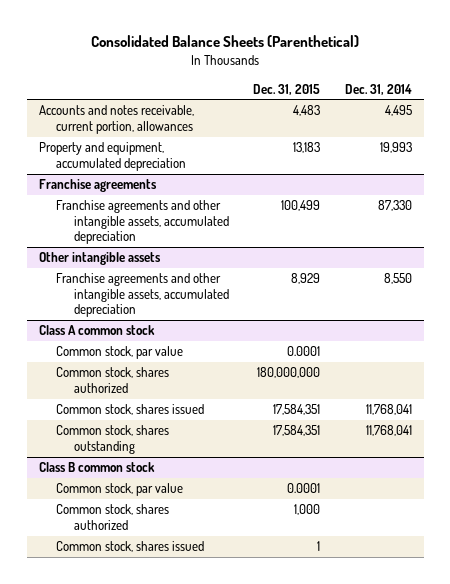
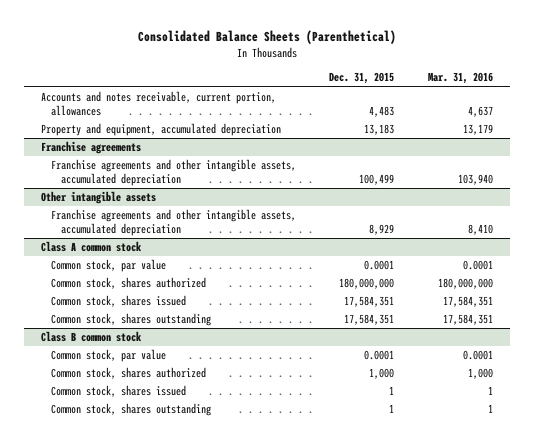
- | Dec. 31, 2015 | Dec. 31, 2014
+ | Dec. 31, 2015 | Mar. 31, 2016
@ Class B common stock
+ Common stock, shares outstanding | 1 | 1

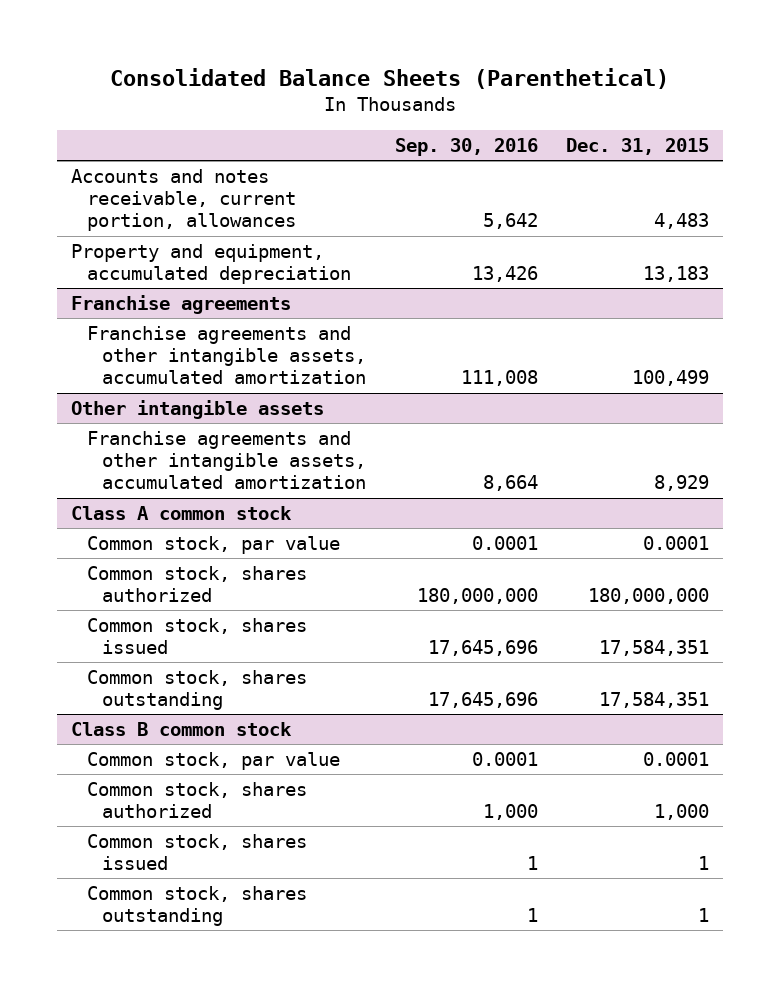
- | Dec. 31, 2015 | Mar. 31, 2016
+ | Sep. 30, 2016 | Dec. 31, 2015
@ Franchise agreements
- Franchise agreements and other intangible assets, accumulated depreciation | 100,499 | 103,940
+ Franchise agreements and other intangible assets, accumulated amortization | 111,008 | 100,499
@ Other intangible assets
- Franchise agreements and other intangible assets, accumulated depreciation | 8,929 | 8,410
+ Franchise agreements and other intangible assets, accumulated amortization | 8,664 | 8,929

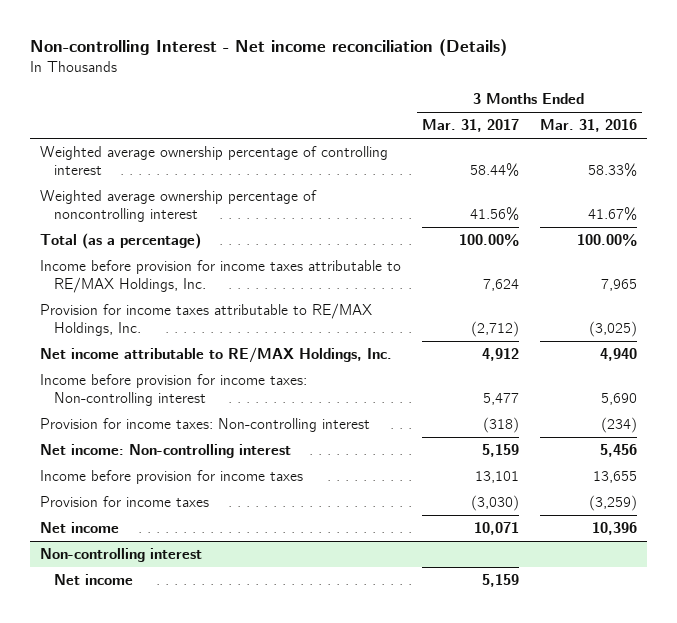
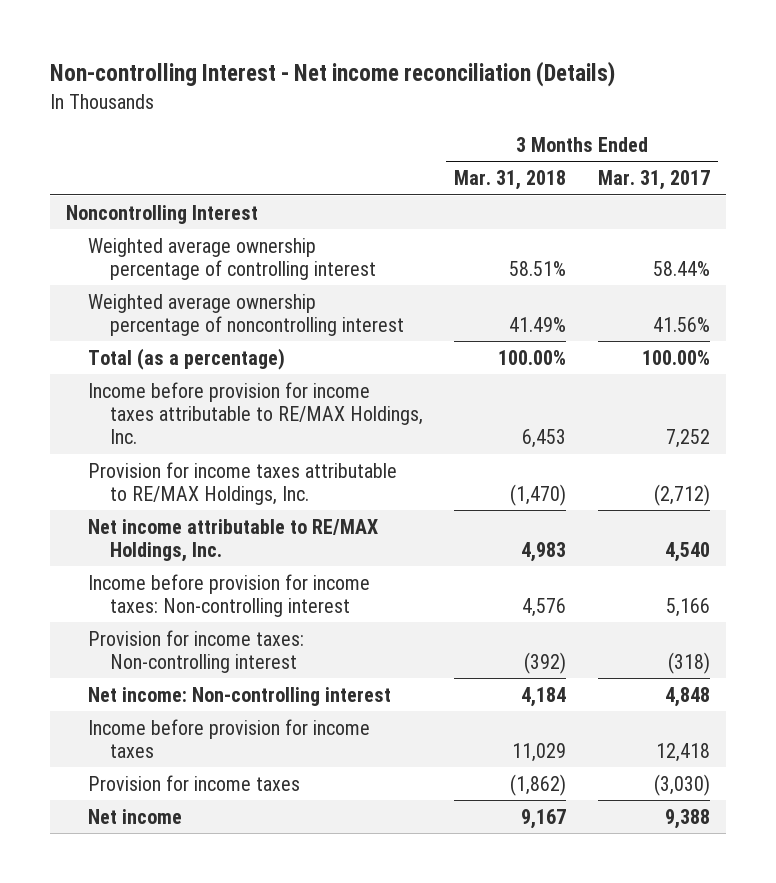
- | 3 Months Ended Mar. 31, 2017 | 3 Months Ended Mar. 31, 2016
+ | 3 Months Ended Mar. 31, 2018 | 3 Months Ended Mar. 31, 2017
+ Noncontrolling Interest
- Income before provision for income taxes attributable to RE/MAX Holdings, Inc. | 7,624 | 7,965
+ Income before provision for income taxes attributable to RE/MAX Holdings, Inc. | 6,453 | 7,252
- Net income attributable to RE/MAX Holdings, Inc. | 4,912 | 4,940
- Income before provision for income taxes: Non-controlling interest | 5,477 | 5,690
+ Net income attributable to RE/MAX Holdings, Inc. | 4,983 | 4,540
+ Income before provision for income taxes: Non-controlling interest | 4,576 | 5,166
- Net income: Non-controlling interest | 5,159 | 5,456
- Income before provision for income taxes | 13,101 | 13,655
+ Net income: Non-controlling interest | 4,184 | 4,848
+ Income before provision for income taxes | 11,029 | 12,418
- Net income | 10,071 | 10,396
- Non-controlling interest
- Net income | 5,159 |
+ Net income | 9,167 | 9,388

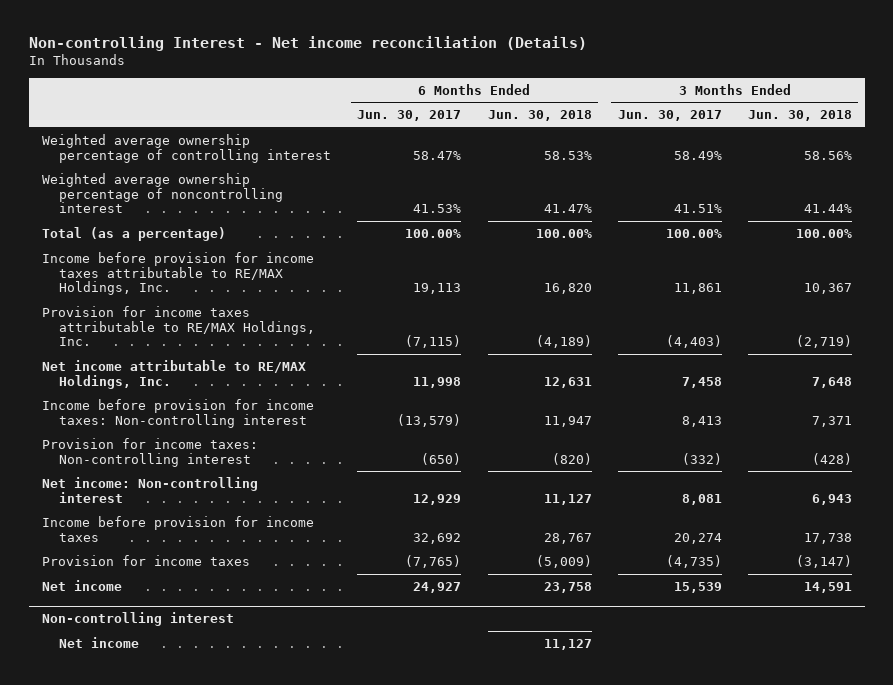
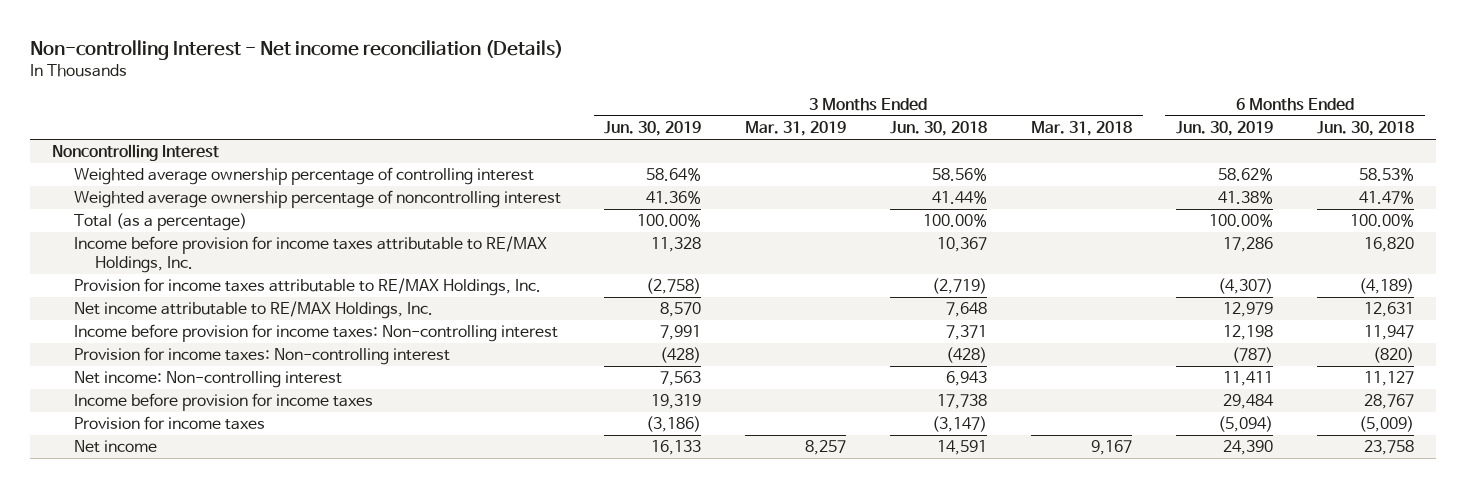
- | 6 Months Ended Jun. 30, 2017 | 6 Months Ended Jun. 30, 2018 | 3 Months Ended Jun. 30, 2017 | 3 Months Ended Jun. 30, 2018
+ | 3 Months Ended Jun. 30, 2019 | 3 Months Ended Mar. 31, 2019 | 3 Months Ended Jun. 30, 2018 | 3 Months Ended Mar. 31, 2018 | 6 Months Ended Jun. 30, 2019 | 6 Months Ended Jun. 30, 2018
+ Noncontrolling Interest
- Non-controlling interest
- Net income | | 11,127 | |

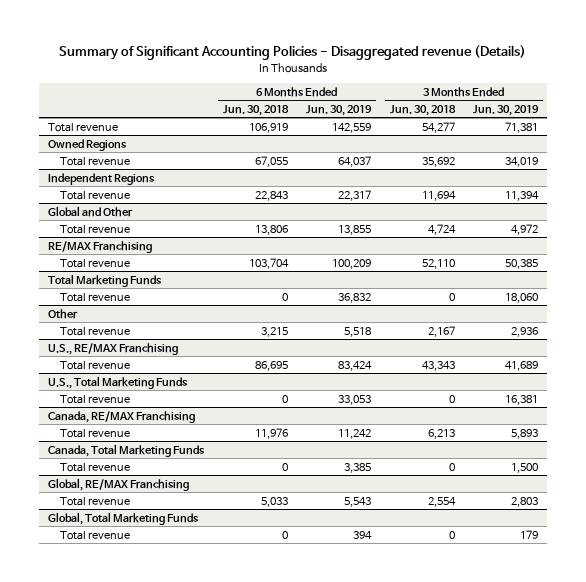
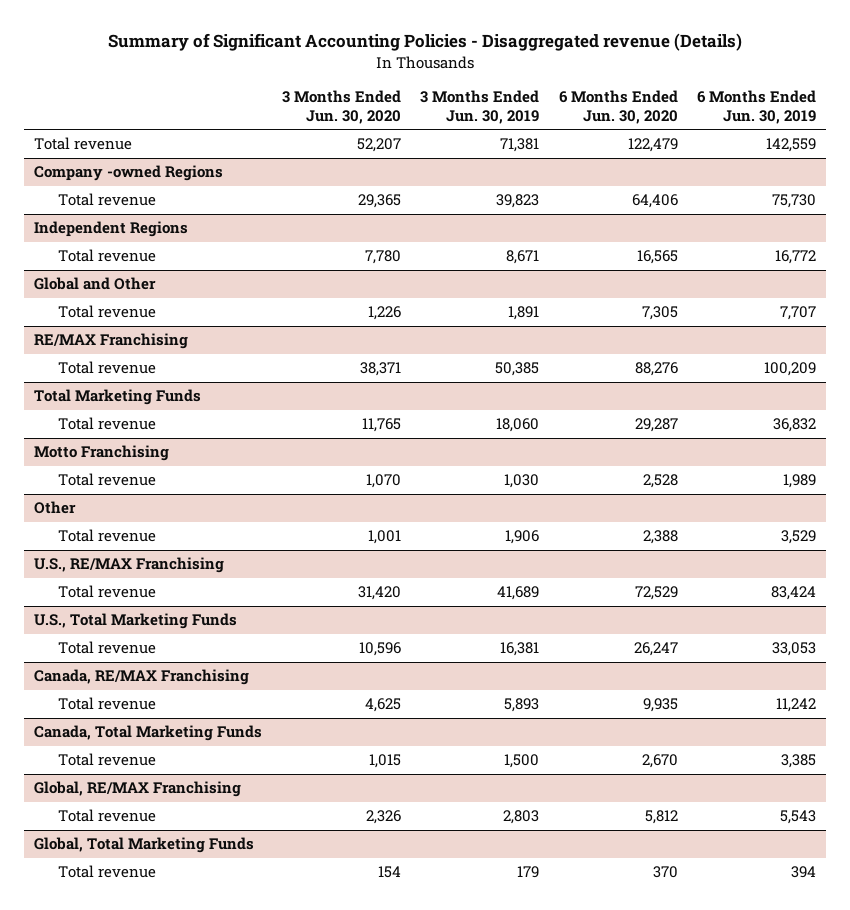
- | 6 Months Ended Jun. 30, 2018 | 6 Months Ended Jun. 30, 2019 | 3 Months Ended Jun. 30, 2018 | 3 Months Ended Jun. 30, 2019
+ | 3 Months Ended Jun. 30, 2020 | 3 Months Ended Jun. 30, 2019 | 6 Months Ended Jun. 30, 2020 | 6 Months Ended Jun. 30, 2019
- Owned Regions
- Total revenue | 67,055 | 64,037 | 35,692 | 34,019
+ Company -owned Regions
+ Total revenue | 29,365 | 39,823 | 64,406 | 75,730
@ Independent Regions
- Total revenue | 22,843 | 22,317 | 11,694 | 11,394
+ Total revenue | 7,780 | 8,671 | 16,565 | 16,772
@ Global and Other
- Total revenue | 13,806 | 13,855 | 4,724 | 4,972
+ Total revenue | 1,226 | 1,891 | 7,305 | 7,707
+ Motto Franchising
+ Total revenue | 1,070 | 1,030 | 2,528 | 1,989
@ Other
- Total revenue | 3,215 | 5,518 | 2,167 | 2,936
+ Total revenue | 1,001 | 1,906 | 2,388 | 3,529

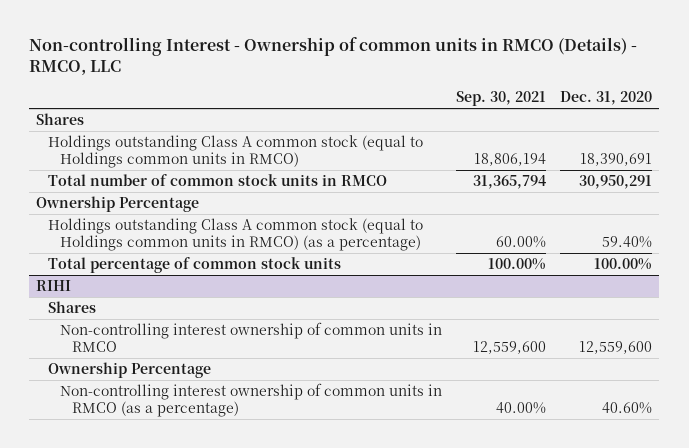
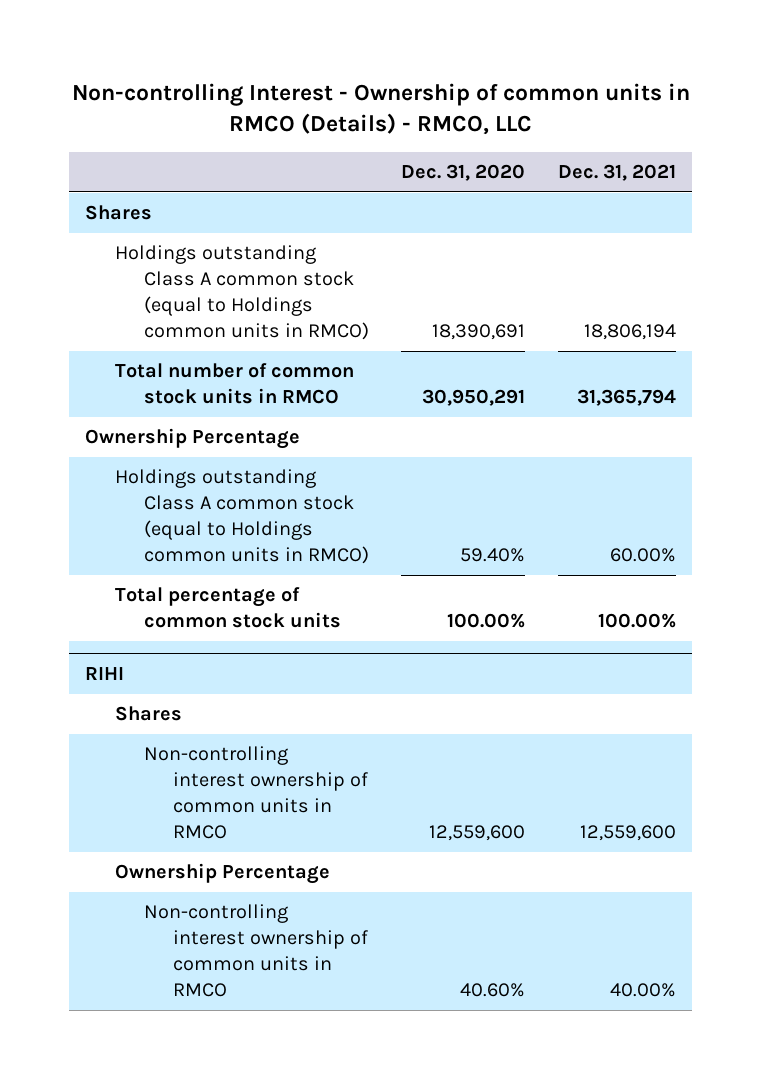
- | Sep. 30, 2021 | Dec. 31, 2020
+ | Dec. 31, 2020 | Dec. 31, 2021
- Holdings outstanding Class A common stock (equal to Holdings common units in RMCO) (as a percentage) | 60.00% | 59.40%
+ Holdings outstanding Class A common stock (equal to Holdings common units in RMCO) | 59.40% | 60.00%
@ RIHI
- Non-controlling interest ownership of common units in RMCO (as a percentage) | 40.00% | 40.60%
+ Non-controlling interest ownership of common units in RMCO | 40.60% | 40.00%

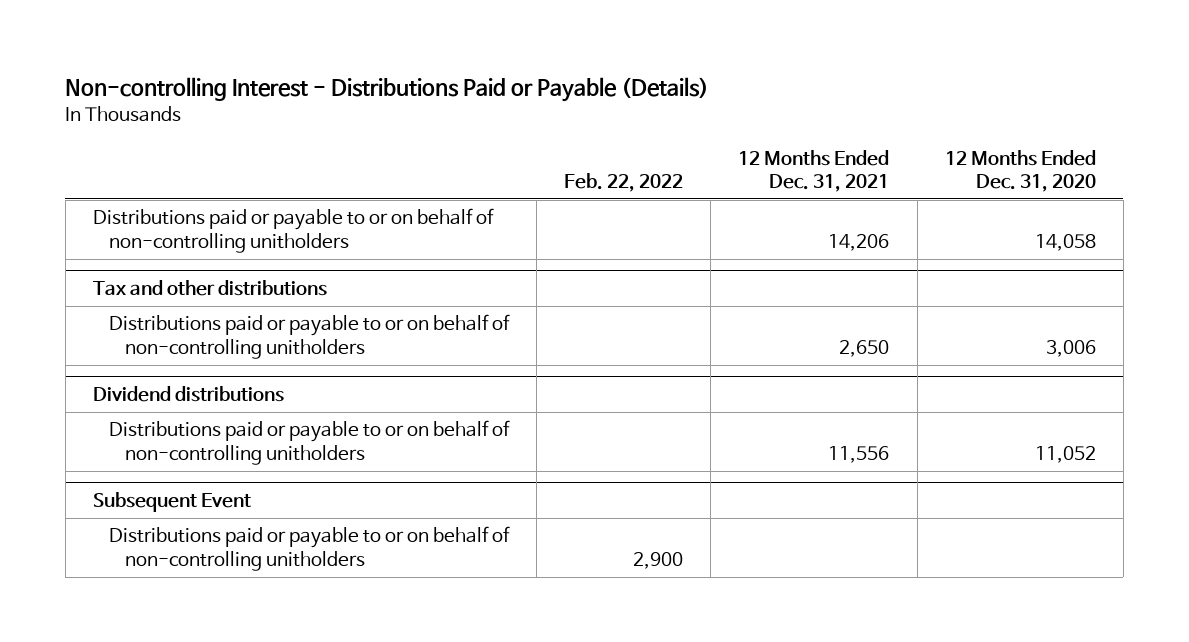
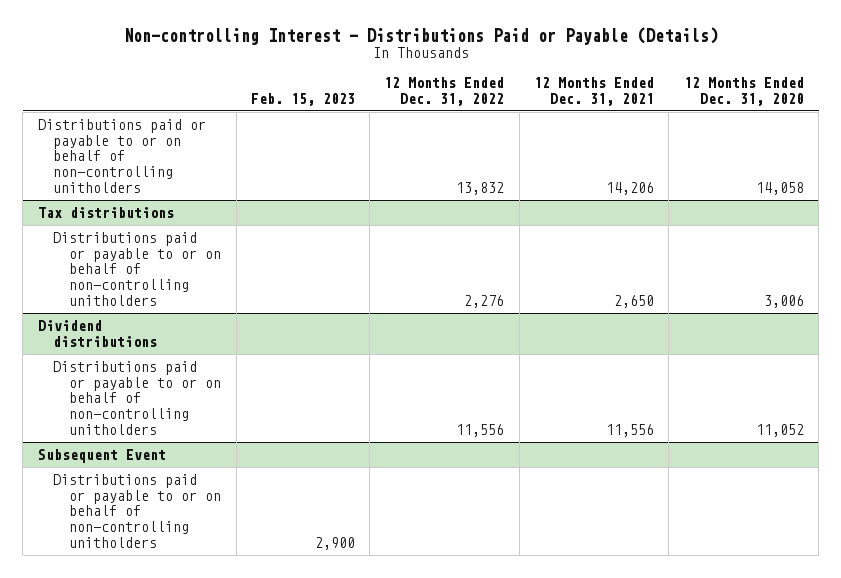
- | Feb. 22, 2022 | 12 Months Ended Dec. 31, 2021 | 12 Months Ended Dec. 31, 2020
+ | Feb. 15, 2023 | 12 Months Ended Dec. 31, 2022 | 12 Months Ended Dec. 31, 2021 | 12 Months Ended Dec. 31, 2020
- Tax and other distributions
+ Tax distributions

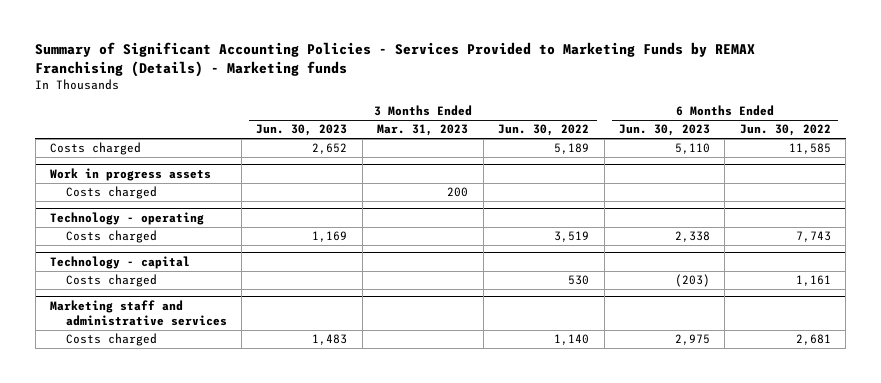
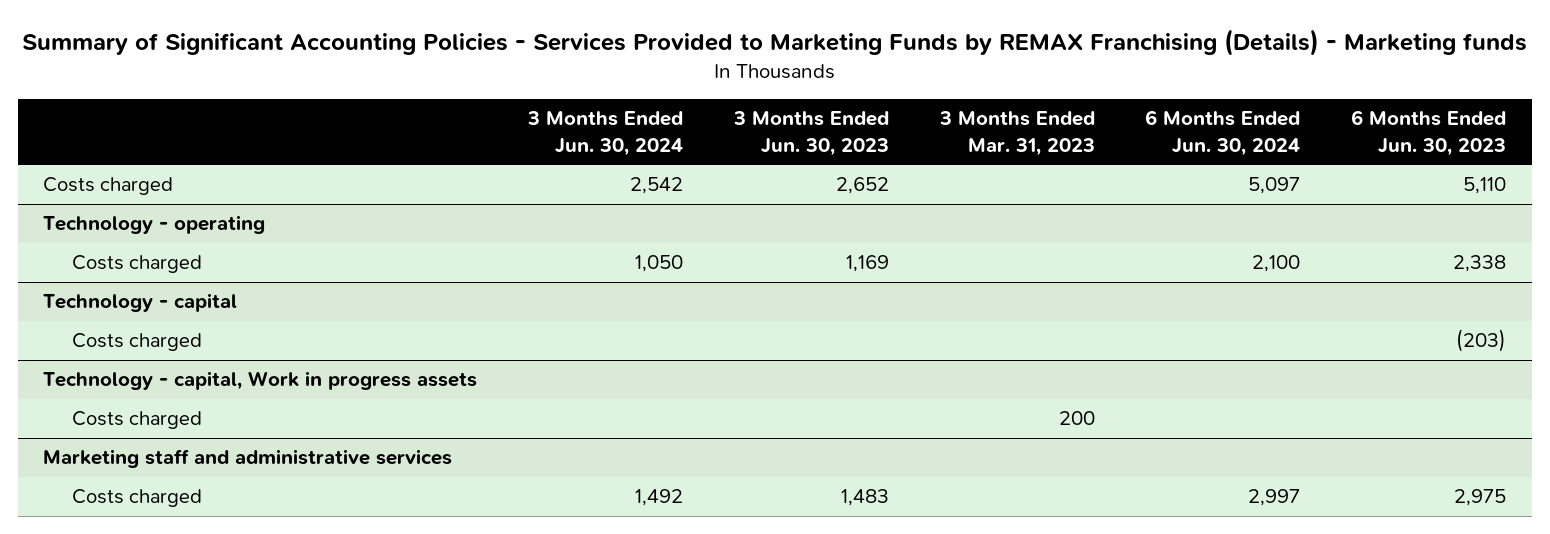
- | 3 Months Ended Jun. 30, 2023 | 3 Months Ended Mar. 31, 2023 | 3 Months Ended Jun. 30, 2022 | 6 Months Ended Jun. 30, 2023 | 6 Months Ended Jun. 30, 2022
+ | 3 Months Ended Jun. 30, 2024 | 3 Months Ended Jun. 30, 2023 | 3 Months Ended Mar. 31, 2023 | 6 Months Ended Jun. 30, 2024 | 6 Months Ended Jun. 30, 2023
- Work in progress assets
- Costs charged | | 200 | | |
+ Technology - capital, Work in progress assets
+ Costs charged | | | 200 | |

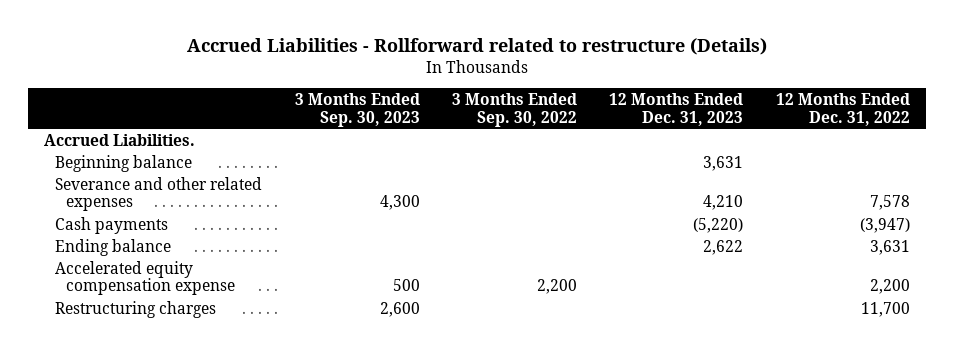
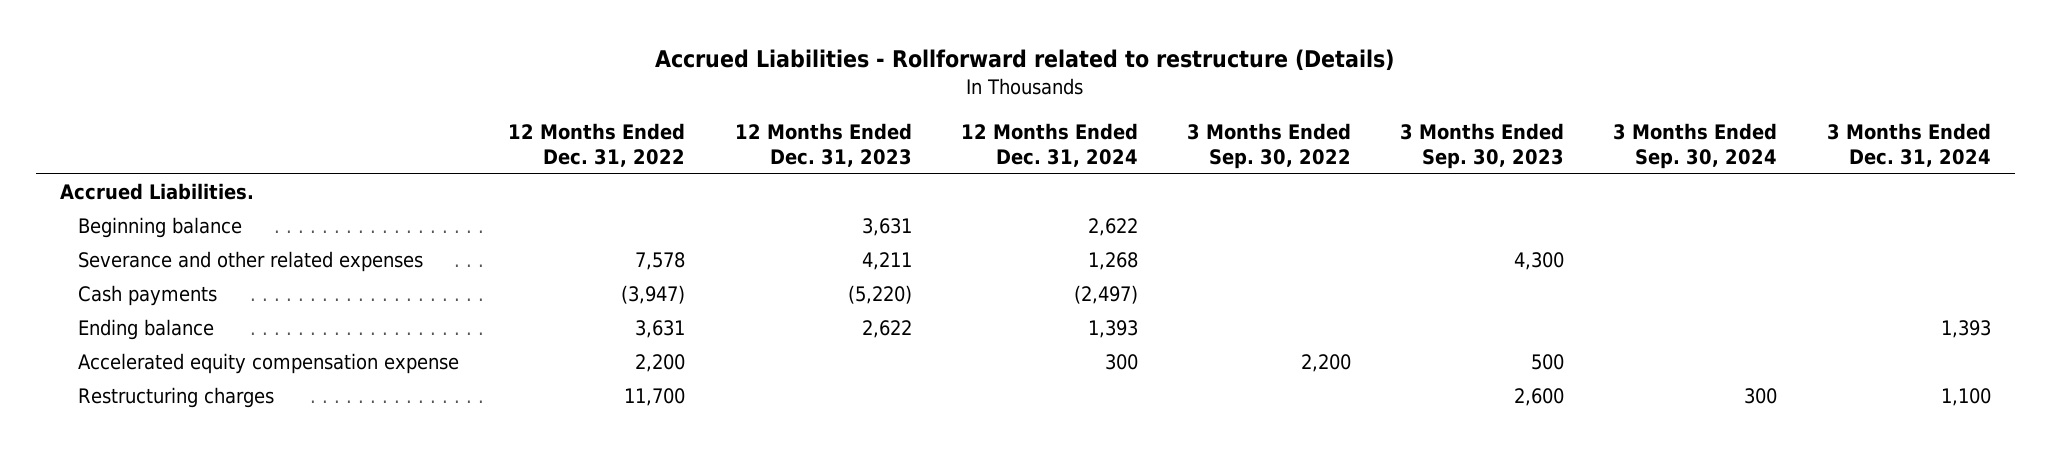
- | 3 Months Ended Sep. 30, 2023 | 3 Months Ended Sep. 30, 2022 | 12 Months Ended Dec. 31, 2023 | 12 Months Ended Dec. 31, 2022
+ | 12 Months Ended Dec. 31, 2022 | 12 Months Ended Dec. 31, 2023 | 12 Months Ended Dec. 31, 2024 | 3 Months Ended Sep. 30, 2022 | 3 Months Ended Sep. 30, 2023 | 3 Months Ended Sep. 30, 2024 | 3 Months Ended Dec. 31, 2024
- Severance and other related expenses | 4,300 | | 4,210 | 7,578
+ Severance and other related expenses | 7,578 | 4,211 | 1,268 | | 4,300 | |

